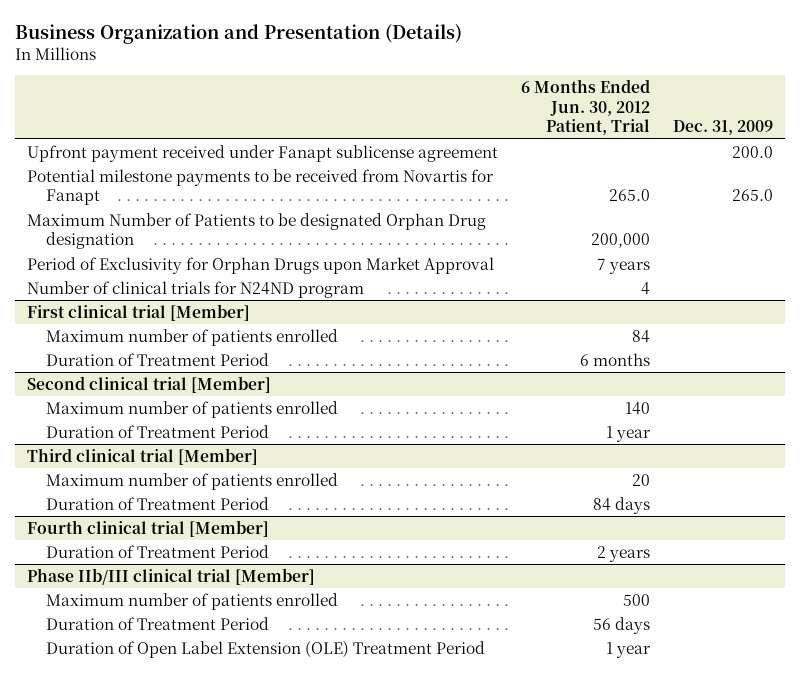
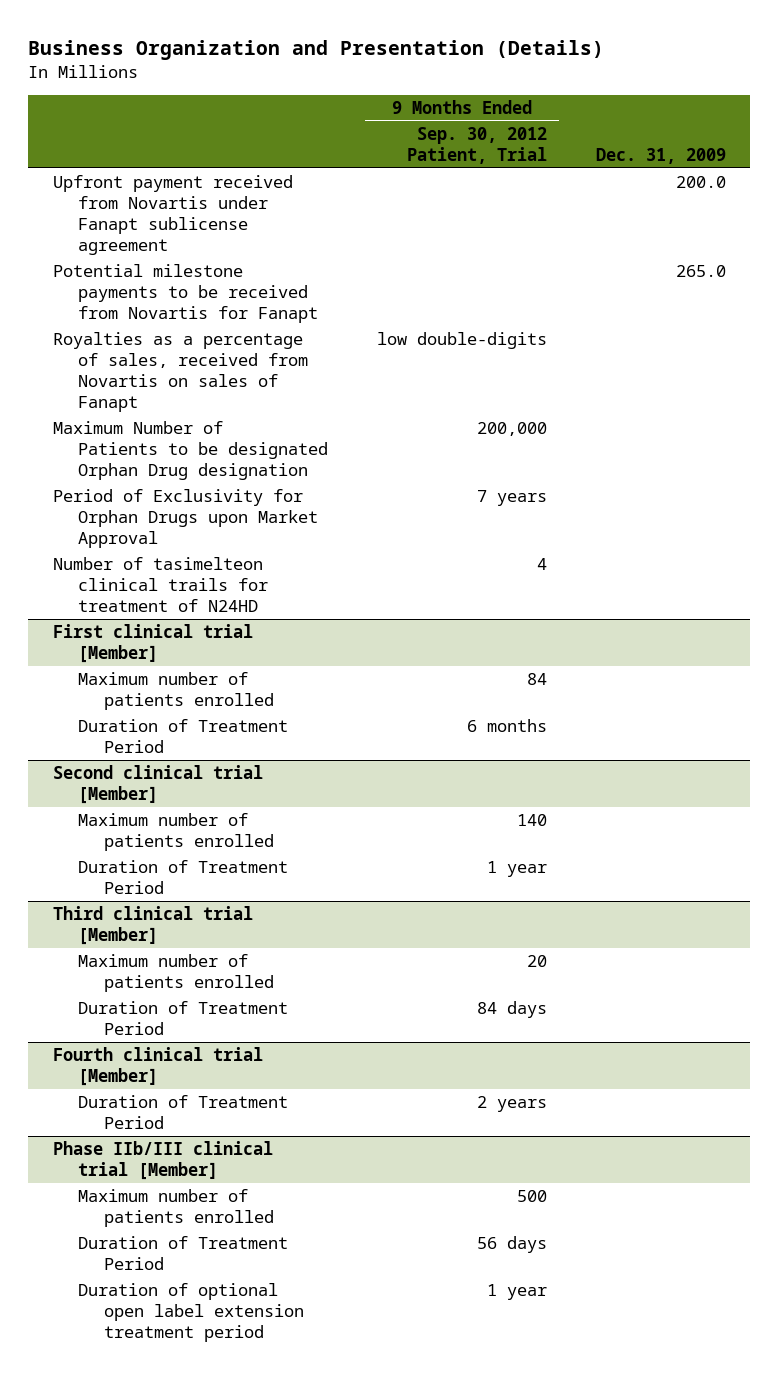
- | 6 Months Ended Jun. 30, 2012 Patient, Trial | Dec. 31, 2009
+ | 9 Months Ended Sep. 30, 2012 Patient, Trial | Dec. 31, 2009
- Upfront payment received under Fanapt sublicense agreement | | 200.0
+ Upfront payment received from Novartis under Fanapt sublicense agreement | | 200.0
+ Royalties as a percentage of sales, received from Novartis on sales of Fanapt | low double-digits |
- Number of clinical trials for N24ND program | 4 |
+ Number of tasimelteon clinical trails for treatment of N24HD | 4 |
@ Phase IIb/III clinical trial [Member]
- Duration of Open Label Extension (OLE) Treatment Period | 1 year |
+ Duration of optional open label extension treatment period | 1 year |

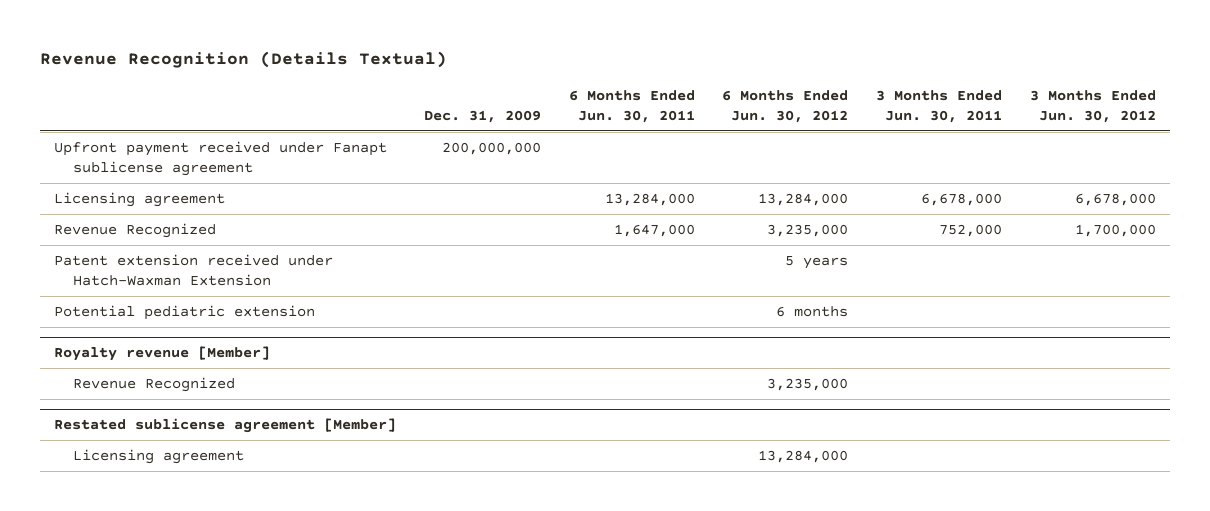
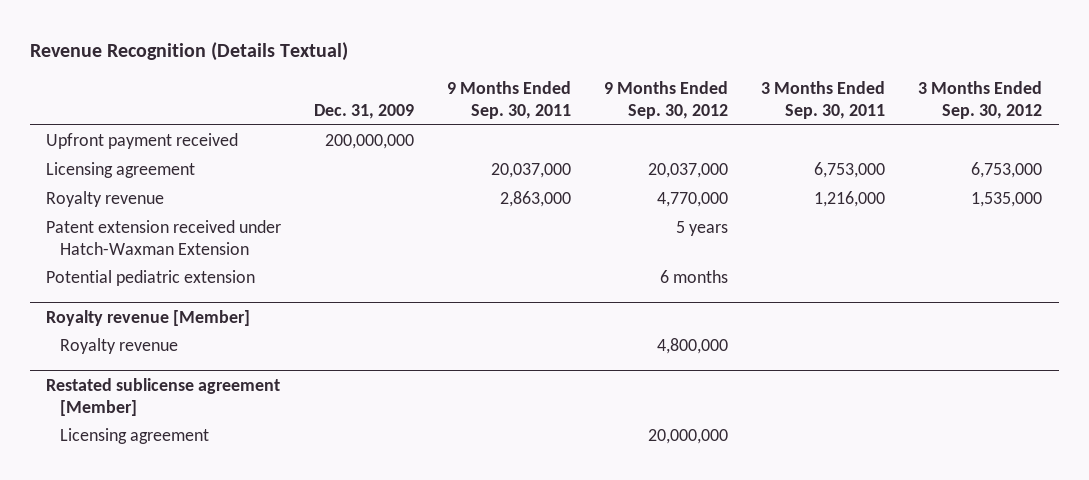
- | Dec. 31, 2009 | 6 Months Ended Jun. 30, 2011 | 6 Months Ended Jun. 30, 2012 | 3 Months Ended Jun. 30, 2011 | 3 Months Ended Jun. 30, 2012
+ | Dec. 31, 2009 | 9 Months Ended Sep. 30, 2011 | 9 Months Ended Sep. 30, 2012 | 3 Months Ended Sep. 30, 2011 | 3 Months Ended Sep. 30, 2012
- Upfront payment received under Fanapt sublicense agreement | 200,000,000 | | | |
+ Upfront payment received | 200,000,000 | | | |
- Revenue Recognized | | 1,647,000 | 3,235,000 | 752,000 | 1,700,000
+ Royalty revenue | | 2,863,000 | 4,770,000 | 1,216,000 | 1,535,000
@ Royalty revenue [Member]
- Revenue Recognized | | | 3,235,000 | |
+ Royalty revenue | | | 4,800,000 | |

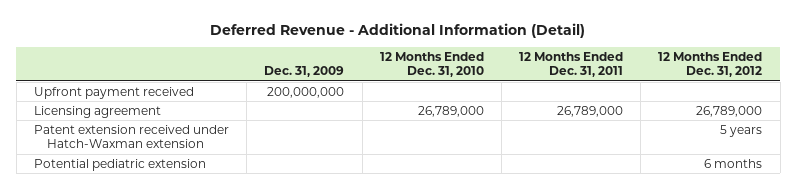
- Revenue Recognition (Details Textual)
+ Deferred Revenue - Additional Information (Detail)
- | Dec. 31, 2009 | 9 Months Ended Sep. 30, 2011 | 9 Months Ended Sep. 30, 2012 | 3 Months Ended Sep. 30, 2011 | 3 Months Ended Sep. 30, 2012
+ | Dec. 31, 2009 | 12 Months Ended Dec. 31, 2010 | 12 Months Ended Dec. 31, 2011 | 12 Months Ended Dec. 31, 2012
- Royalty revenue | | 2,863,000 | 4,770,000 | 1,216,000 | 1,535,000
- Patent extension received under Hatch-Waxman Extension | | | 5 years | |
+ Patent extension received under Hatch-Waxman extension | | | | 5 years
- Royalty revenue [Member]
- Royalty revenue | | | 4,800,000 | |
- Restated sublicense agreement [Member]
- Licensing agreement | | | 20,000,000 | |

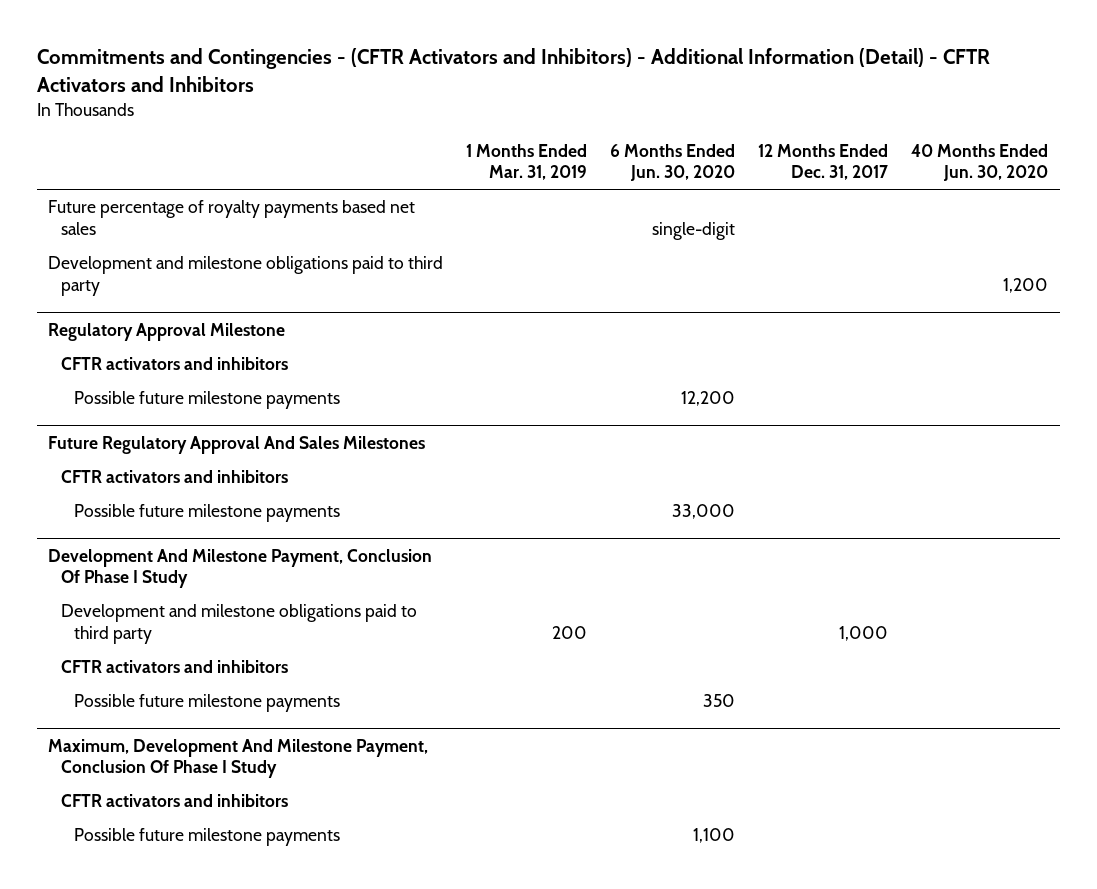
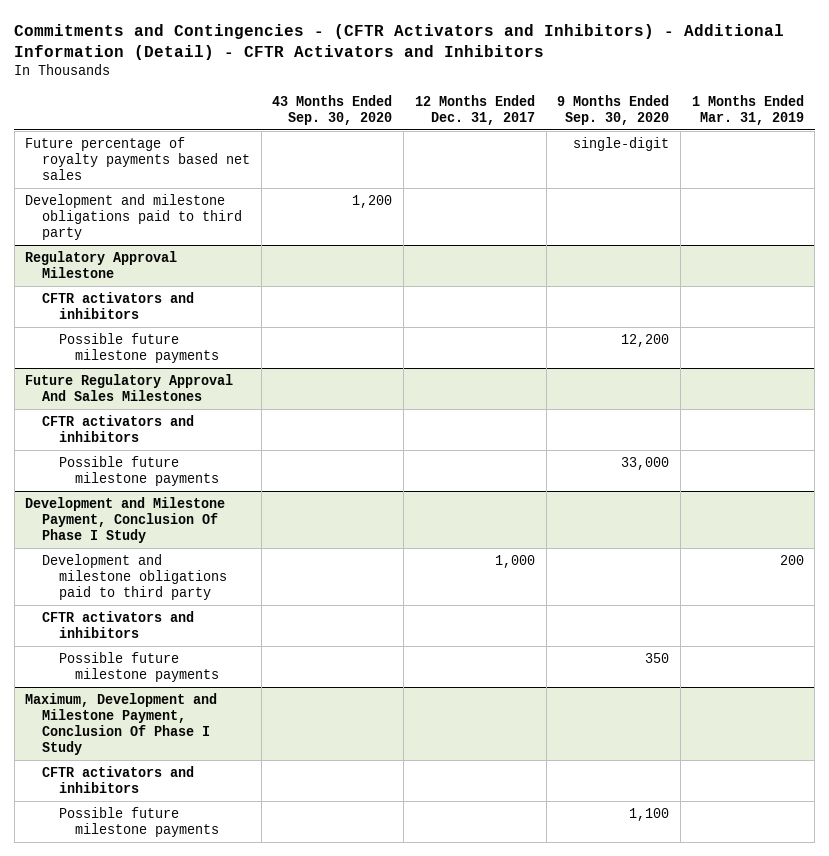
- | 1 Months Ended Mar. 31, 2019 | 6 Months Ended Jun. 30, 2020 | 12 Months Ended Dec. 31, 2017 | 40 Months Ended Jun. 30, 2020
+ | 43 Months Ended Sep. 30, 2020 | 12 Months Ended Dec. 31, 2017 | 9 Months Ended Sep. 30, 2020 | 1 Months Ended Mar. 31, 2019
- Development And Milestone Payment, Conclusion Of Phase I Study
+ Development and Milestone Payment, Conclusion Of Phase I Study
- Maximum, Development And Milestone Payment, Conclusion Of Phase I Study
+ Maximum, Development and Milestone Payment, Conclusion Of Phase I Study

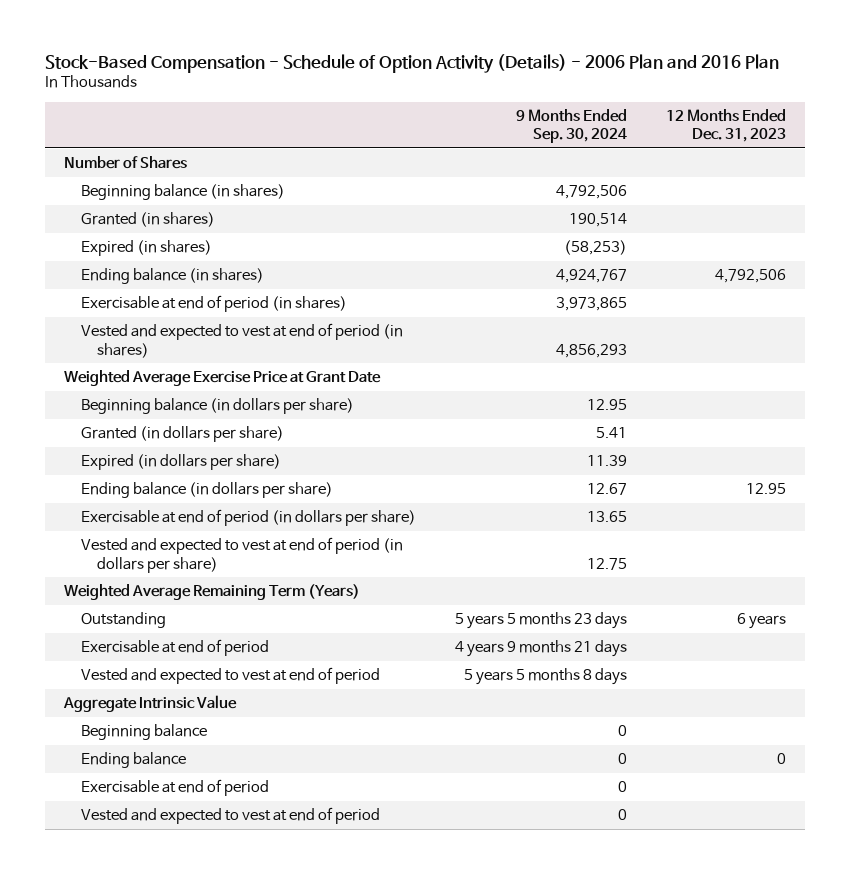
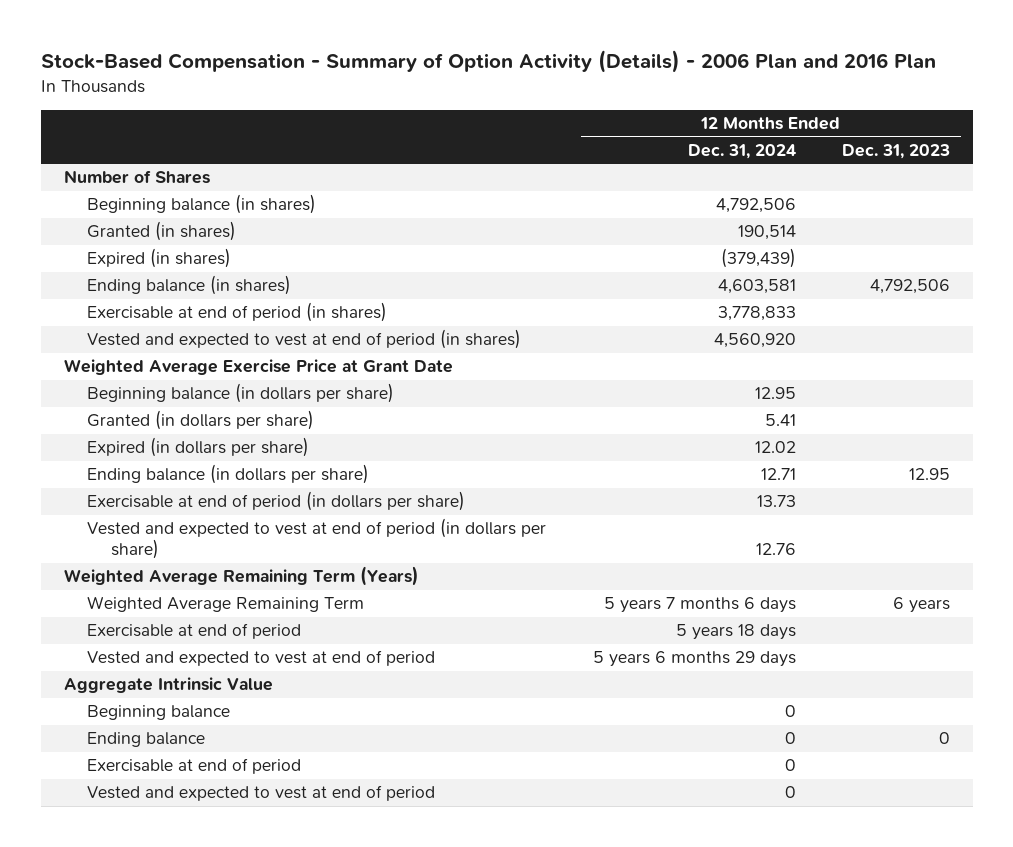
- Stock-Based Compensation - Schedule of Option Activity (Details) - 2006 Plan and 2016 Plan
+ Stock-Based Compensation - Summary of Option Activity (Details) - 2006 Plan and 2016 Plan
- | 9 Months Ended Sep. 30, 2024 | 12 Months Ended Dec. 31, 2023
+ | 12 Months Ended Dec. 31, 2024 | 12 Months Ended Dec. 31, 2023
- Outstanding | 5 years 5 months 23 days | 6 years
+ Weighted Average Remaining Term | 5 years 7 months 6 days | 6 years

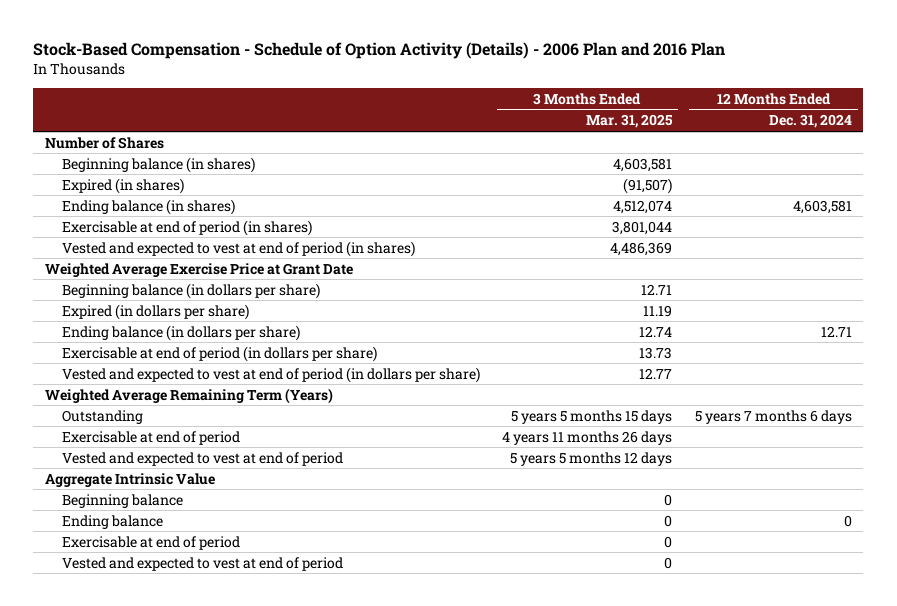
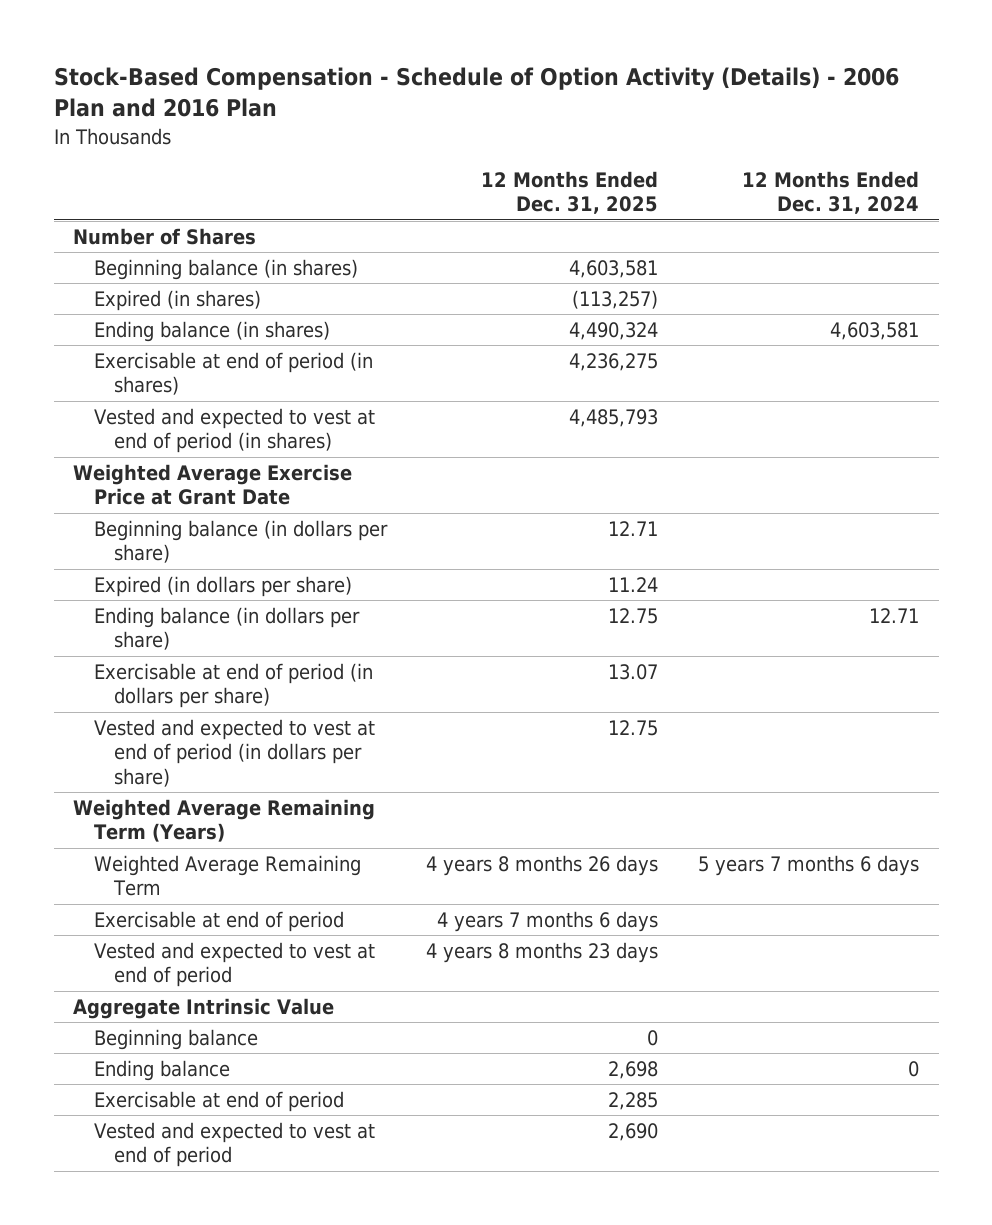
- | 3 Months Ended Mar. 31, 2025 | 12 Months Ended Dec. 31, 2024
+ | 12 Months Ended Dec. 31, 2025 | 12 Months Ended Dec. 31, 2024
- Outstanding | 5 years 5 months 15 days | 5 years 7 months 6 days
+ Weighted Average Remaining Term | 4 years 8 months 26 days | 5 years 7 months 6 days

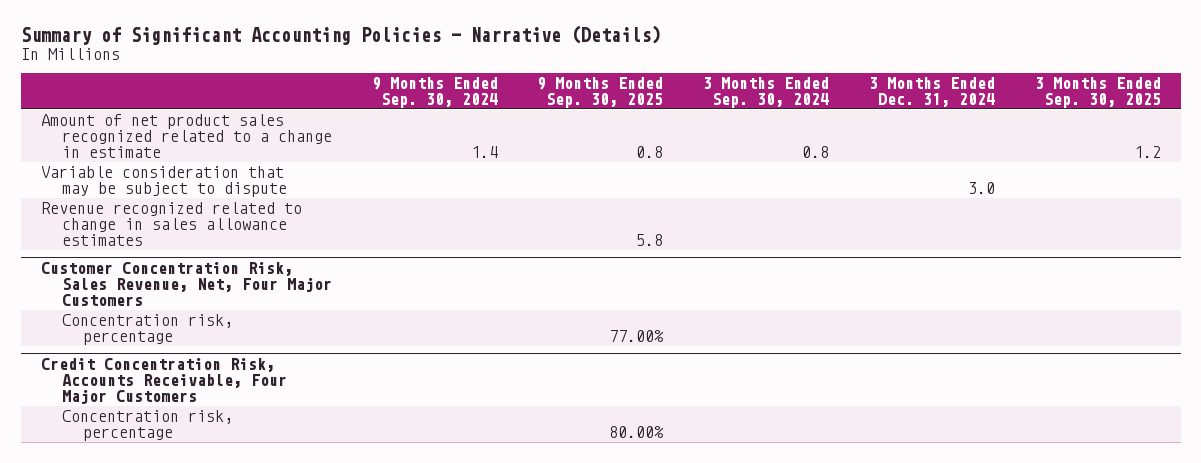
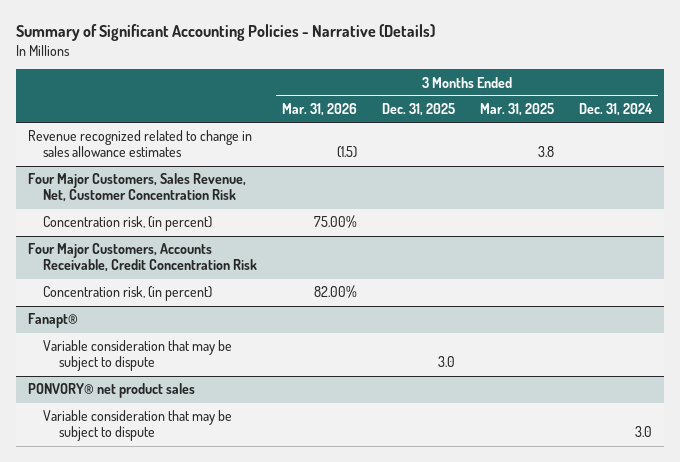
- | 9 Months Ended Sep. 30, 2024 | 9 Months Ended Sep. 30, 2025 | 3 Months Ended Sep. 30, 2024 | 3 Months Ended Dec. 31, 2024 | 3 Months Ended Sep. 30, 2025
+ | 3 Months Ended Mar. 31, 2026 | 3 Months Ended Dec. 31, 2025 | 3 Months Ended Mar. 31, 2025 | 3 Months Ended Dec. 31, 2024
- Amount of net product sales recognized related to a change in estimate | 1.4 | 0.8 | 0.8 | | 1.2
- Variable consideration that may be subject to dispute | | | | 3.0 |
- Customer Concentration Risk, Sales Revenue, Net, Four Major Customers
- Concentration risk, percentage | | 77.00% | | |
- Credit Concentration Risk, Accounts Receivable, Four Major Customers
- Concentration risk, percentage | | 80.00% | | |
+ Four Major Customers, Sales Revenue, Net, Customer Concentration Risk
+ Concentration risk, (in percent) | 75.00% | | |
+ Four Major Customers, Accounts Receivable, Credit Concentration Risk
+ Concentration risk, (in percent) | 82.00% | | |
+ Fanapt®
+ Variable consideration that may be subject to dispute | | 3.0 | |
+ PONVORY® net product sales
+ Variable consideration that may be subject to dispute | | | | 3.0

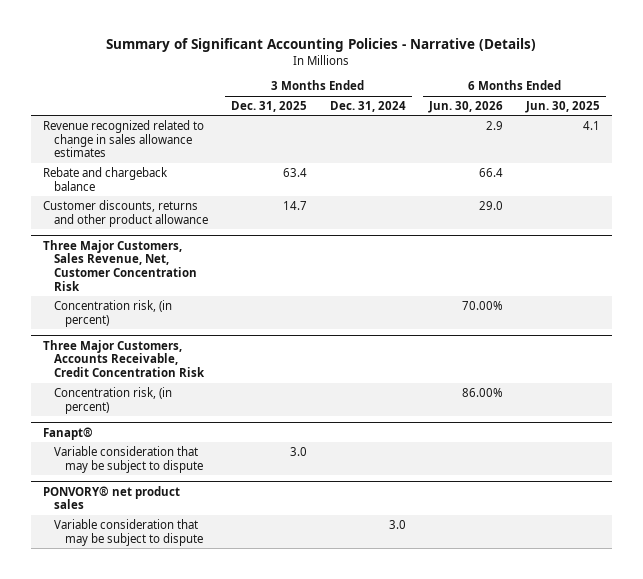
- | 3 Months Ended Mar. 31, 2026 | 3 Months Ended Dec. 31, 2025 | 3 Months Ended Mar. 31, 2025 | 3 Months Ended Dec. 31, 2024
+ | 3 Months Ended Dec. 31, 2025 | 3 Months Ended Dec. 31, 2024 | 6 Months Ended Jun. 30, 2026 | 6 Months Ended Jun. 30, 2025
- Four Major Customers, Sales Revenue, Net, Customer Concentration Risk
+ Rebate and chargeback balance | 63.4 | | 66.4 |
+ Customer discounts, returns and other product allowance | 14.7 | | 29.0 |
+ Three Major Customers, Sales Revenue, Net, Customer Concentration Risk
- Four Major Customers, Accounts Receivable, Credit Concentration Risk
+ Three Major Customers, Accounts Receivable, Credit Concentration Risk

